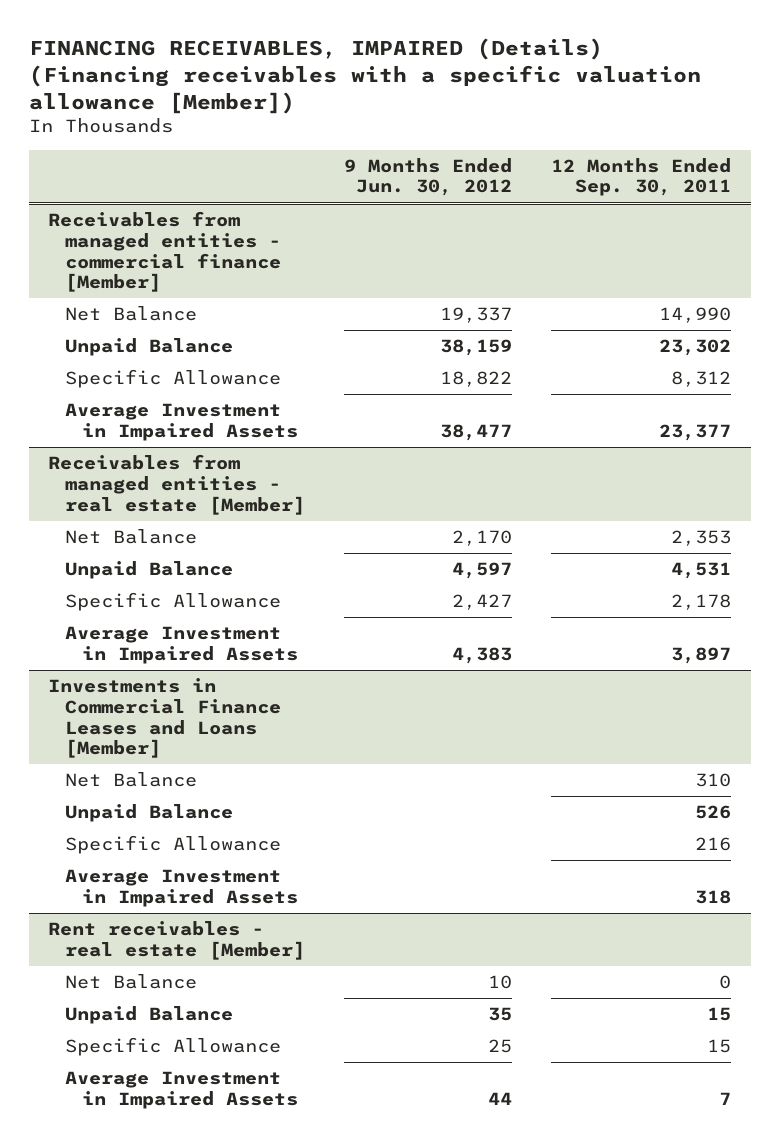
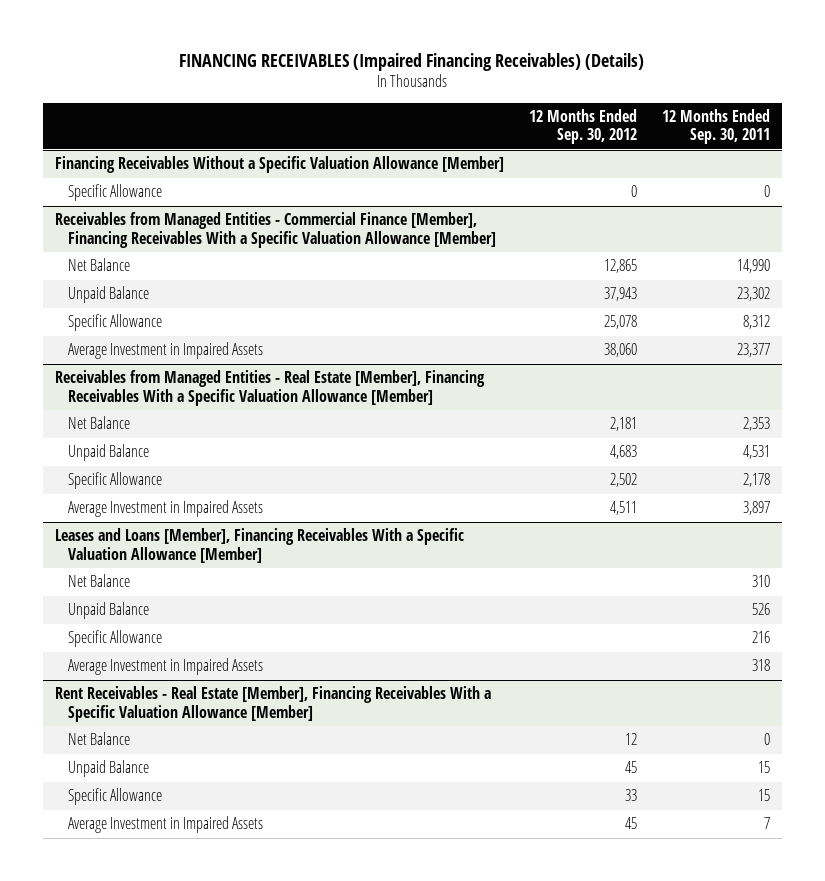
- FINANCING RECEIVABLES, IMPAIRED (Details) (Financing receivables with a specific valuation allowance [Member])
+ FINANCING RECEIVABLES (Impaired Financing Receivables) (Details)
- | 9 Months Ended Jun. 30, 2012 | 12 Months Ended Sep. 30, 2011
+ | 12 Months Ended Sep. 30, 2012 | 12 Months Ended Sep. 30, 2011
- Receivables from managed entities - commercial finance [Member]
+ Financing Receivables Without a Specific Valuation Allowance [Member]
+ Specific Allowance | 0 | 0
+ Receivables from Managed Entities - Commercial Finance [Member], Financing Receivables With a Specific Valuation Allowance [Member]
- Receivables from managed entities - real estate [Member]
+ Receivables from Managed Entities - Real Estate [Member], Financing Receivables With a Specific Valuation Allowance [Member]
- Investments in Commercial Finance Leases and Loans [Member]
+ Leases and Loans [Member], Financing Receivables With a Specific Valuation Allowance [Member]
- Rent receivables - real estate [Member]
+ Rent Receivables - Real Estate [Member], Financing Receivables With a Specific Valuation Allowance [Member]

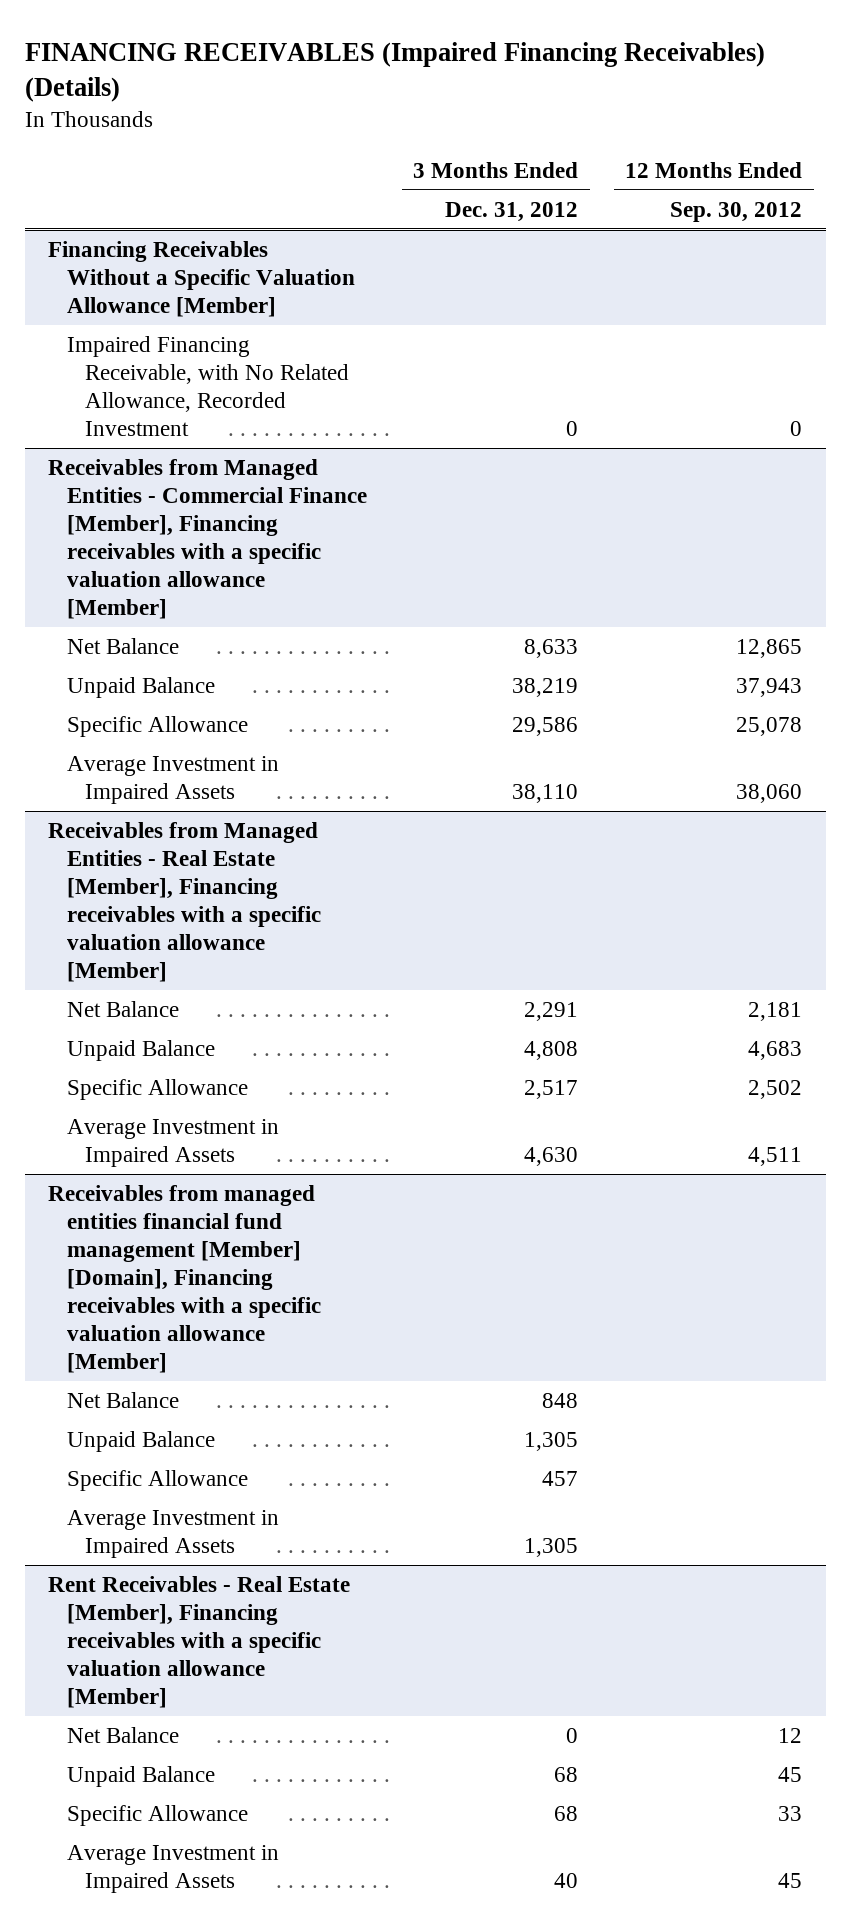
- | 12 Months Ended Sep. 30, 2012 | 12 Months Ended Sep. 30, 2011
+ | 3 Months Ended Dec. 31, 2012 | 12 Months Ended Sep. 30, 2012
@ Financing Receivables Without a Specific Valuation Allowance [Member]
- Specific Allowance | 0 | 0
- Receivables from Managed Entities - Commercial Finance [Member], Financing Receivables With a Specific Valuation Allowance [Member]
@ Financing Receivables Without a Specific Valuation Allowance [Member]
+ Impaired Financing Receivable, with No Related Allowance, Recorded Investment | 0 | 0
+ Receivables from Managed Entities - Commercial Finance [Member], Financing receivables with a specific valuation allowance [Member]
- Receivables from Managed Entities - Real Estate [Member], Financing Receivables With a Specific Valuation Allowance [Member]
+ Receivables from Managed Entities - Real Estate [Member], Financing receivables with a specific valuation allowance [Member]
- Leases and Loans [Member], Financing Receivables With a Specific Valuation Allowance [Member]
+ Receivables from managed entities financial fund management [Member] [Domain], Financing receivables with a specific valuation allowance [Member]
- Rent Receivables - Real Estate [Member], Financing Receivables With a Specific Valuation Allowance [Member]
+ Rent Receivables - Real Estate [Member], Financing receivables with a specific valuation allowance [Member]

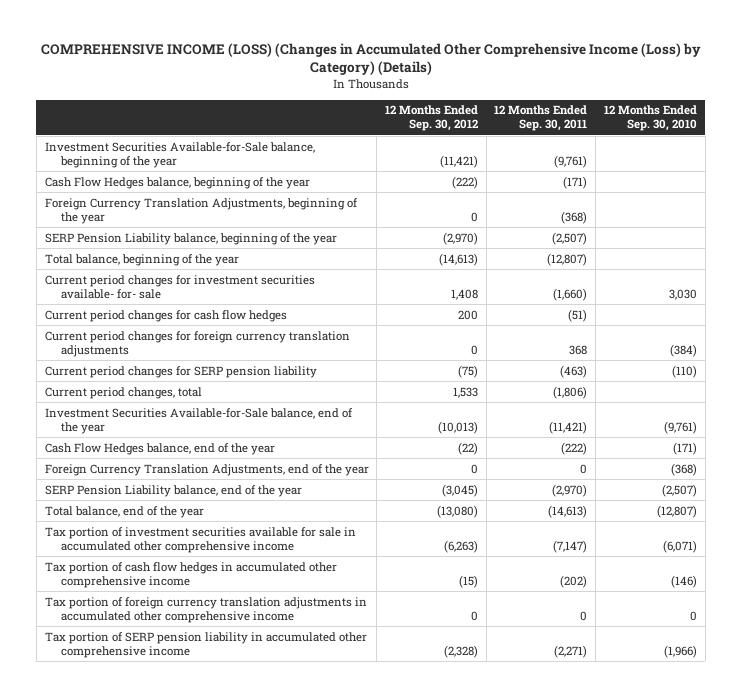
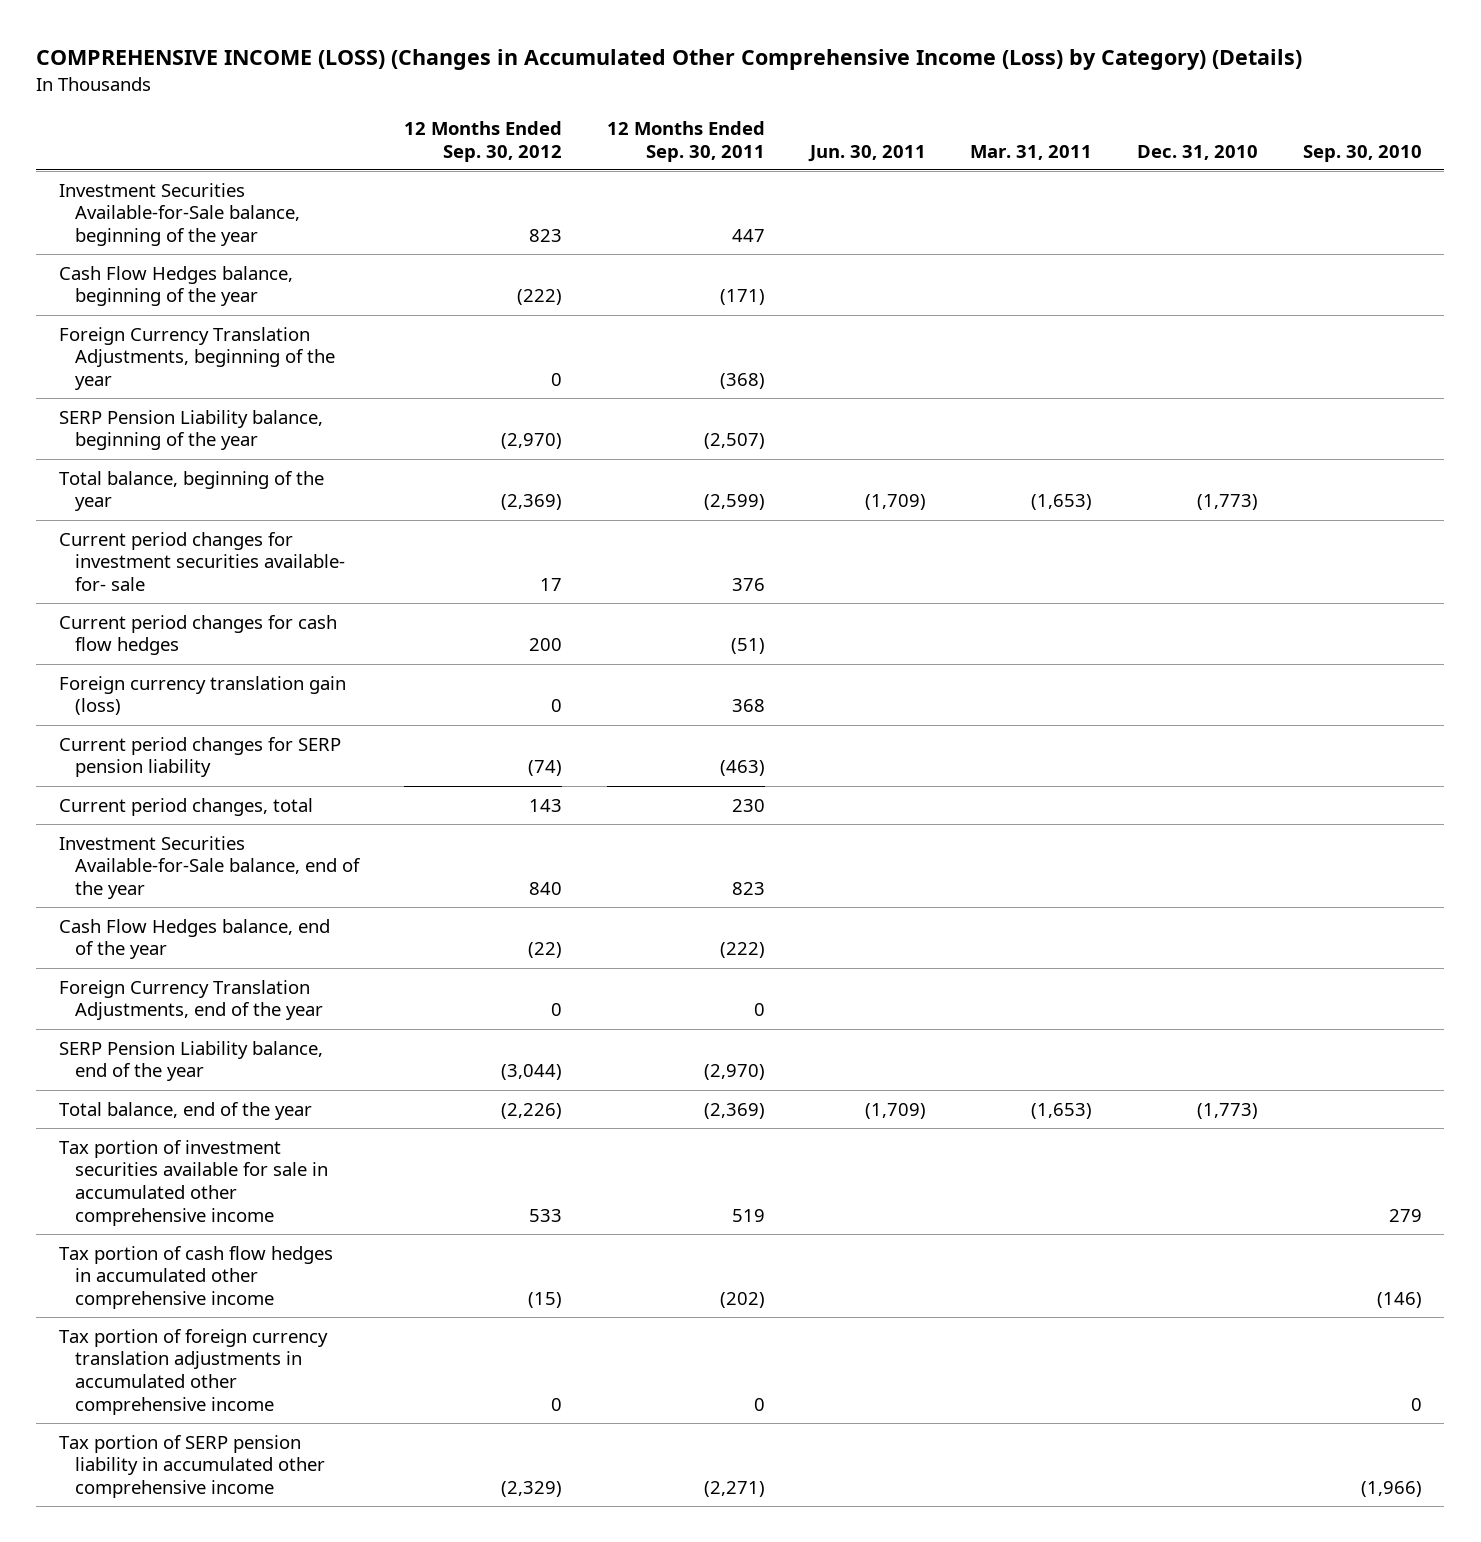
- | 12 Months Ended Sep. 30, 2012 | 12 Months Ended Sep. 30, 2011 | 12 Months Ended Sep. 30, 2010
+ | 12 Months Ended Sep. 30, 2012 | 12 Months Ended Sep. 30, 2011 | Jun. 30, 2011 | Mar. 31, 2011 | Dec. 31, 2010 | Sep. 30, 2010
- Investment Securities Available-for-Sale balance, beginning of the year | (11,421) | (9,761) |
+ Investment Securities Available-for-Sale balance, beginning of the year | 823 | 447 | | | |
- Total balance, beginning of the year | (14,613) | (12,807) |
- Current period changes for investment securities available- for- sale | 1,408 | (1,660) | 3,030
+ Total balance, beginning of the year | (2,369) | (2,599) | (1,709) | (1,653) | (1,773) |
+ Current period changes for investment securities available- for- sale | 17 | 376 | | | |
- Current period changes for foreign currency translation adjustments | 0 | 368 | (384)
- Current period changes for SERP pension liability | (75) | (463) | (110)
- Current period changes, total | 1,533 | (1,806) |
- Investment Securities Available-for-Sale balance, end of the year | (10,013) | (11,421) | (9,761)
+ Foreign currency translation gain (loss) | 0 | 368 | | | |
+ Current period changes for SERP pension liability | (74) | (463) | | | |
+ Current period changes, total | 143 | 230 | | | |
+ Investment Securities Available-for-Sale balance, end of the year | 840 | 823 | | | |
- SERP Pension Liability balance, end of the year | (3,045) | (2,970) | (2,507)
- Total balance, end of the year | (13,080) | (14,613) | (12,807)
- Tax portion of investment securities available for sale in accumulated other comprehensive income | (6,263) | (7,147) | (6,071)
+ SERP Pension Liability balance, end of the year | (3,044) | (2,970) | | | |
+ Total balance, end of the year | (2,226) | (2,369) | (1,709) | (1,653) | (1,773) |
+ Tax portion of investment securities available for sale in accumulated other comprehensive income | 533 | 519 | | | | 279
- Tax portion of SERP pension liability in accumulated other comprehensive income | (2,328) | (2,271) | (1,966)
+ Tax portion of SERP pension liability in accumulated other comprehensive income | (2,329) | (2,271) | | | | (1,966)

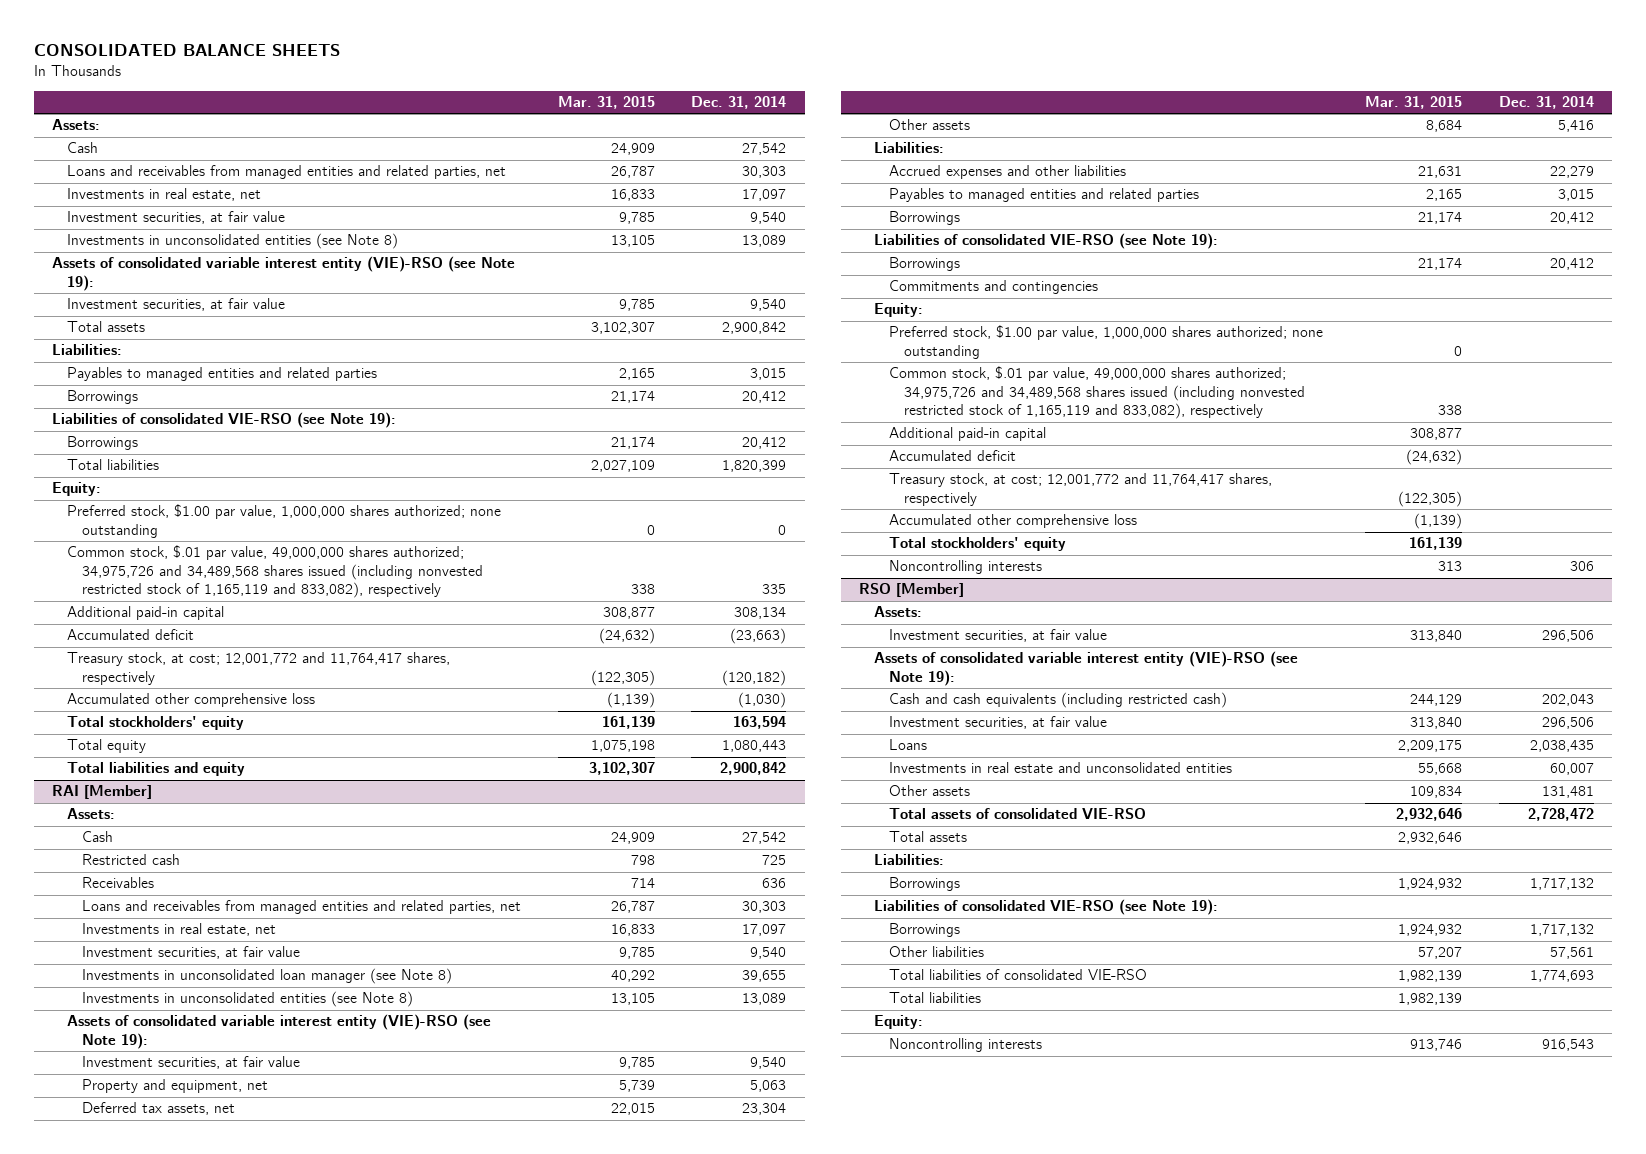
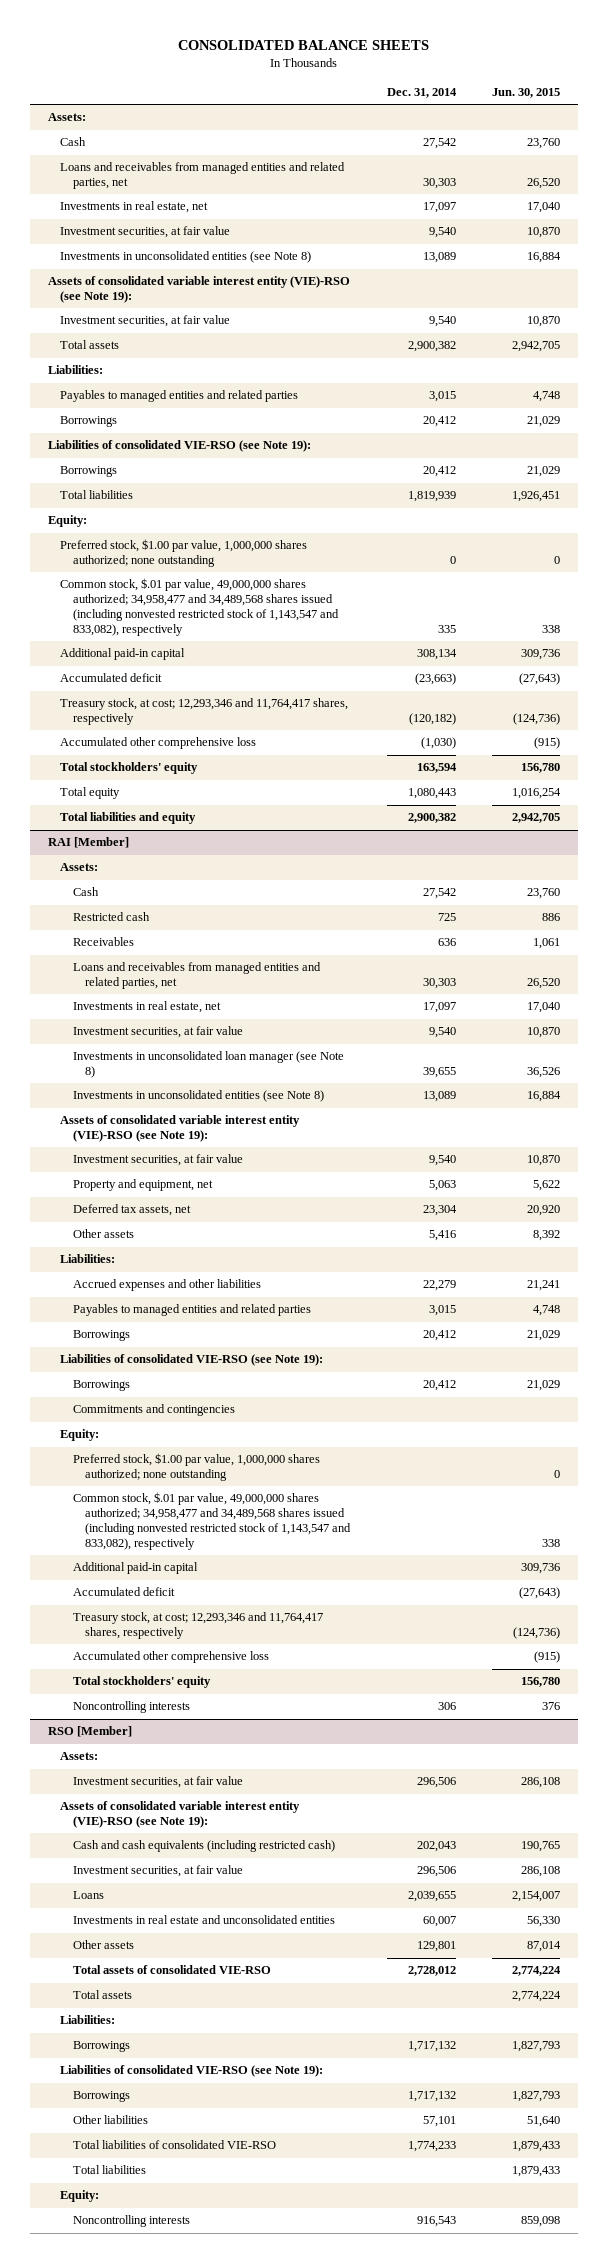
- | Mar. 31, 2015 | Dec. 31, 2014
+ | Dec. 31, 2014 | Jun. 30, 2015
- Total assets | 3,102,307 | 2,900,842
+ Total assets | 2,900,382 | 2,942,705
- Total liabilities | 2,027,109 | 1,820,399
+ Total liabilities | 1,819,939 | 1,926,451
- Common stock, $.01 par value, 49,000,000 shares authorized; 34,975,726 and 34,489,568 shares issued (including nonvested restricted stock of 1,165,119 and 833,082), respectively | 338 | 335
+ Common stock, $.01 par value, 49,000,000 shares authorized; 34,958,477 and 34,489,568 shares issued (including nonvested restricted stock of 1,143,547 and 833,082), respectively | 335 | 338
- Treasury stock, at cost; 12,001,772 and 11,764,417 shares, respectively | (122,305) | (120,182)
+ Treasury stock, at cost; 12,293,346 and 11,764,417 shares, respectively | (120,182) | (124,736)
- Total liabilities and equity | 3,102,307 | 2,900,842
+ Total liabilities and equity | 2,900,382 | 2,942,705
@ RAI [Member]
- Common stock, $.01 par value, 49,000,000 shares authorized; 34,975,726 and 34,489,568 shares issued (including nonvested restricted stock of 1,165,119 and 833,082), respectively | 338 |
+ Common stock, $.01 par value, 49,000,000 shares authorized; 34,958,477 and 34,489,568 shares issued (including nonvested restricted stock of 1,143,547 and 833,082), respectively | | 338
- Treasury stock, at cost; 12,001,772 and 11,764,417 shares, respectively | (122,305) |
+ Treasury stock, at cost; 12,293,346 and 11,764,417 shares, respectively | | (124,736)
@ RSO [Member]
- Loans | 2,209,175 | 2,038,435
+ Loans | 2,039,655 | 2,154,007
- Other assets | 109,834 | 131,481
- Total assets of consolidated VIE-RSO | 2,932,646 | 2,728,472
+ Other assets | 129,801 | 87,014
+ Total assets of consolidated VIE-RSO | 2,728,012 | 2,774,224
- Other liabilities | 57,207 | 57,561
- Total liabilities of consolidated VIE-RSO | 1,982,139 | 1,774,693
+ Other liabilities | 57,101 | 51,640
+ Total liabilities of consolidated VIE-RSO | 1,774,233 | 1,879,433

